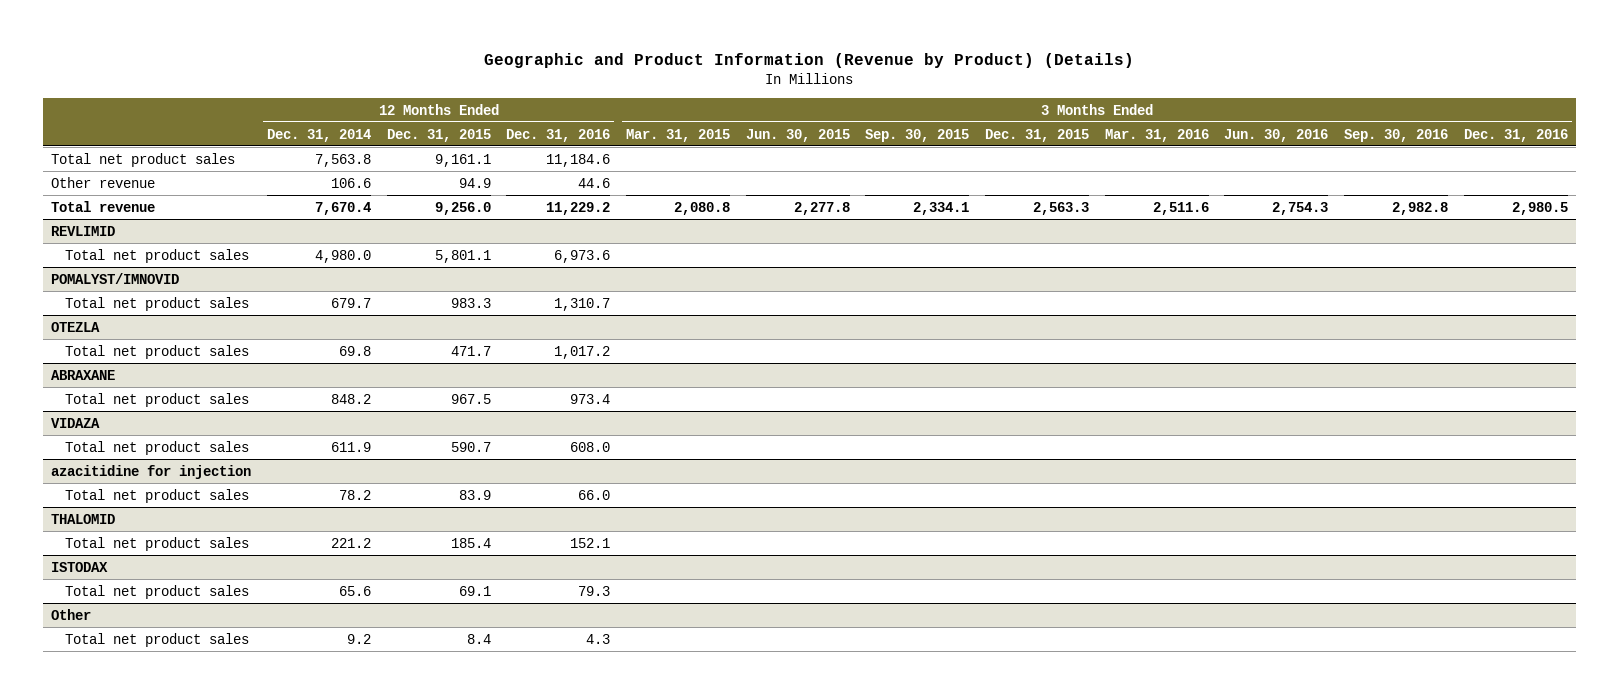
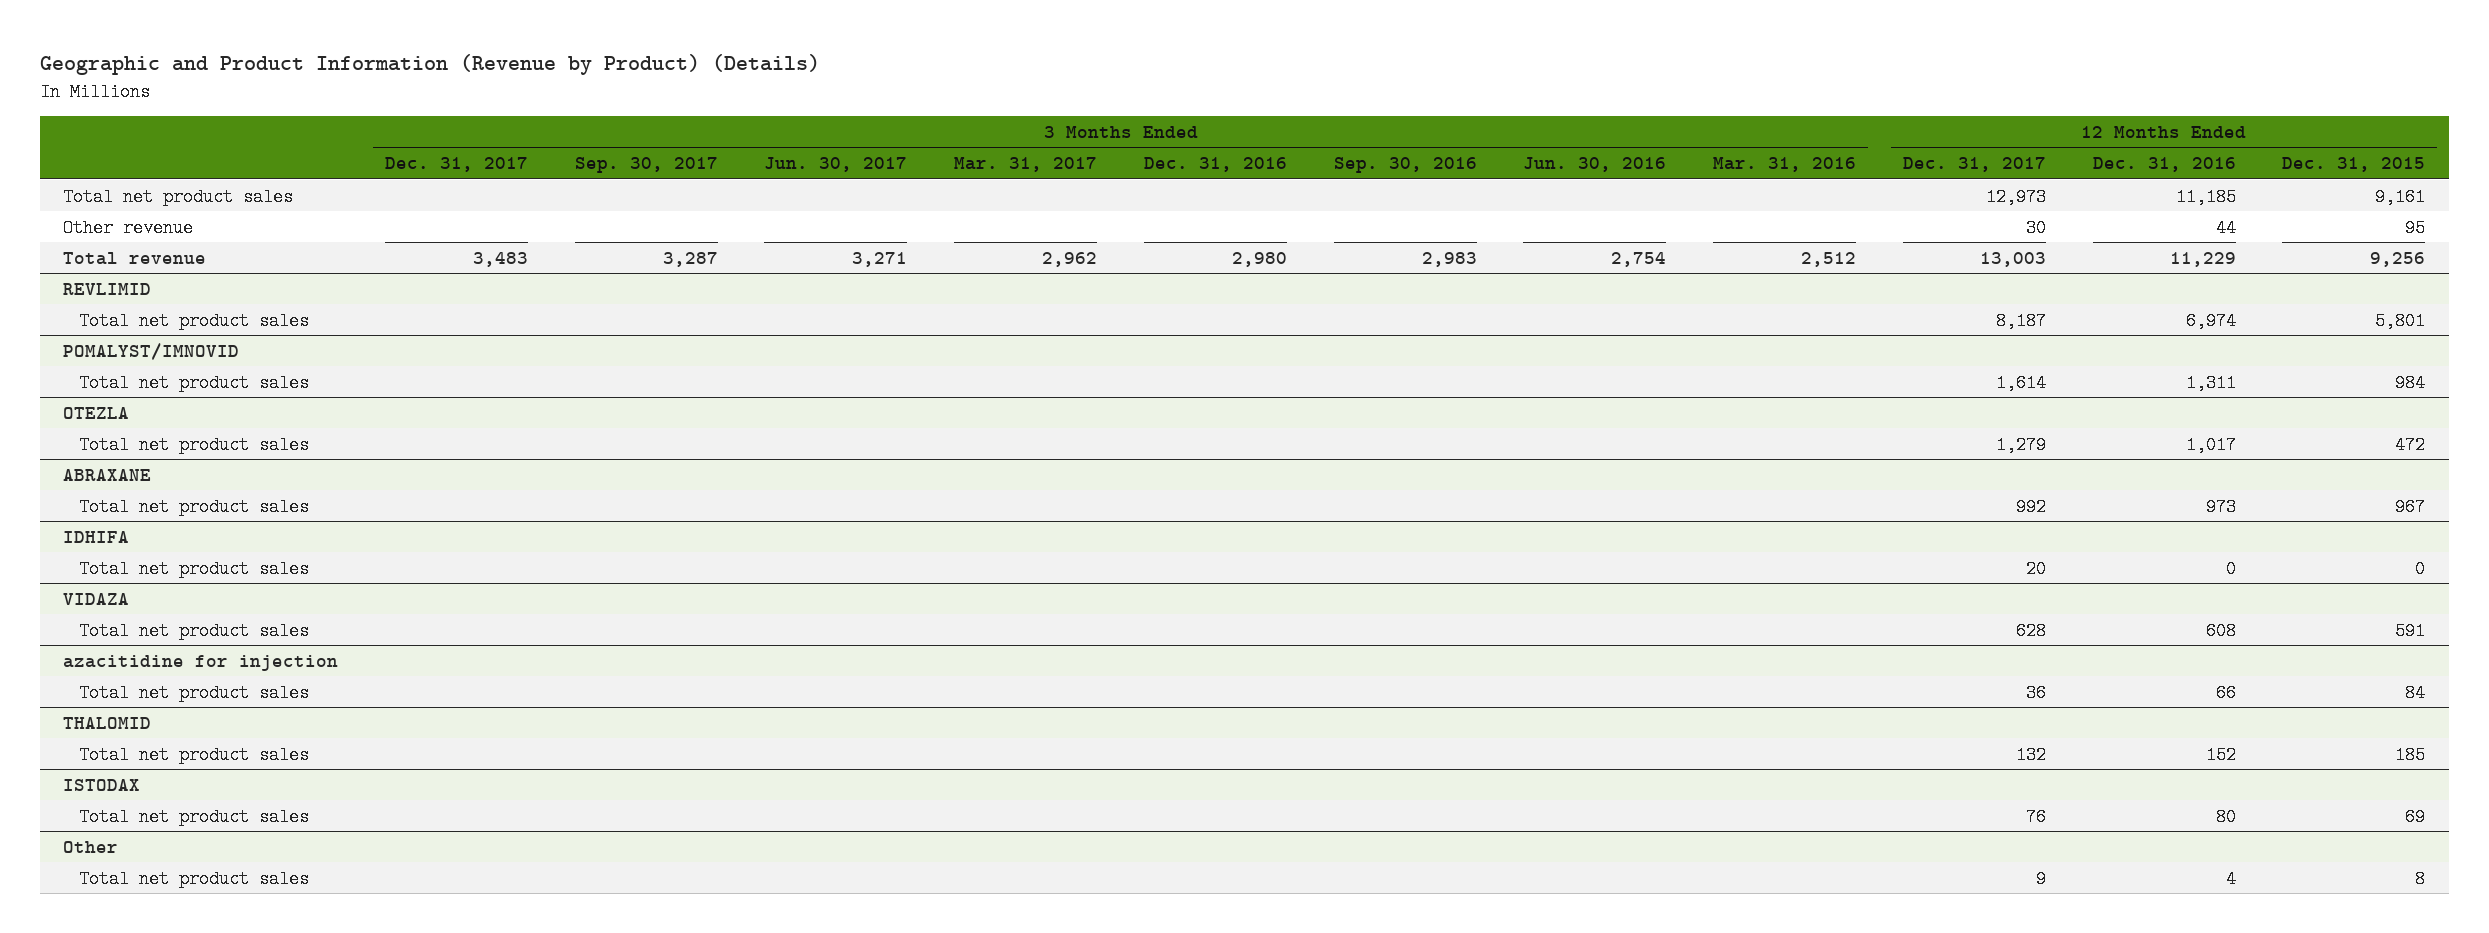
- | 12 Months Ended Dec. 31, 2014 | 12 Months Ended Dec. 31, 2015 | 12 Months Ended Dec. 31, 2016 | 3 Months Ended Mar. 31, 2015 | 3 Months Ended Jun. 30, 2015 | 3 Months Ended Sep. 30, 2015 | 3 Months Ended Dec. 31, 2015 | 3 Months Ended Mar. 31, 2016 | 3 Months Ended Jun. 30, 2016 | 3 Months Ended Sep. 30, 2016 | 3 Months Ended Dec. 31, 2016
+ | 3 Months Ended Dec. 31, 2017 | 3 Months Ended Sep. 30, 2017 | 3 Months Ended Jun. 30, 2017 | 3 Months Ended Mar. 31, 2017 | 3 Months Ended Dec. 31, 2016 | 3 Months Ended Sep. 30, 2016 | 3 Months Ended Jun. 30, 2016 | 3 Months Ended Mar. 31, 2016 | 12 Months Ended Dec. 31, 2017 | 12 Months Ended Dec. 31, 2016 | 12 Months Ended Dec. 31, 2015
- Total net product sales | 7,563.8 | 9,161.1 | 11,184.6 | | | | | | | |
- Other revenue | 106.6 | 94.9 | 44.6 | | | | | | | |
- Total revenue | 7,670.4 | 9,256.0 | 11,229.2 | 2,080.8 | 2,277.8 | 2,334.1 | 2,563.3 | 2,511.6 | 2,754.3 | 2,982.8 | 2,980.5
+ Total net product sales | | | | | | | | | 12,973 | 11,185 | 9,161
+ Other revenue | | | | | | | | | 30 | 44 | 95
+ Total revenue | 3,483 | 3,287 | 3,271 | 2,962 | 2,980 | 2,983 | 2,754 | 2,512 | 13,003 | 11,229 | 9,256
@ REVLIMID
- Total net product sales | 4,980.0 | 5,801.1 | 6,973.6 | | | | | | | |
+ Total net product sales | | | | | | | | | 8,187 | 6,974 | 5,801
@ POMALYST/IMNOVID
- Total net product sales | 679.7 | 983.3 | 1,310.7 | | | | | | | |
+ Total net product sales | | | | | | | | | 1,614 | 1,311 | 984
@ OTEZLA
- Total net product sales | 69.8 | 471.7 | 1,017.2 | | | | | | | |
+ Total net product sales | | | | | | | | | 1,279 | 1,017 | 472
@ ABRAXANE
- Total net product sales | 848.2 | 967.5 | 973.4 | | | | | | | |
+ Total net product sales | | | | | | | | | 992 | 973 | 967
+ IDHIFA
+ Total net product sales | | | | | | | | | 20 | 0 | 0
@ VIDAZA
- Total net product sales | 611.9 | 590.7 | 608.0 | | | | | | | |
+ Total net product sales | | | | | | | | | 628 | 608 | 591
@ azacitidine for injection
- Total net product sales | 78.2 | 83.9 | 66.0 | | | | | | | |
+ Total net product sales | | | | | | | | | 36 | 66 | 84
@ THALOMID
- Total net product sales | 221.2 | 185.4 | 152.1 | | | | | | | |
+ Total net product sales | | | | | | | | | 132 | 152 | 185
@ ISTODAX
- Total net product sales | 65.6 | 69.1 | 79.3 | | | | | | | |
+ Total net product sales | | | | | | | | | 76 | 80 | 69
@ Other
- Total net product sales | 9.2 | 8.4 | 4.3 | | | | | | | |
+ Total net product sales | | | | | | | | | 9 | 4 | 8

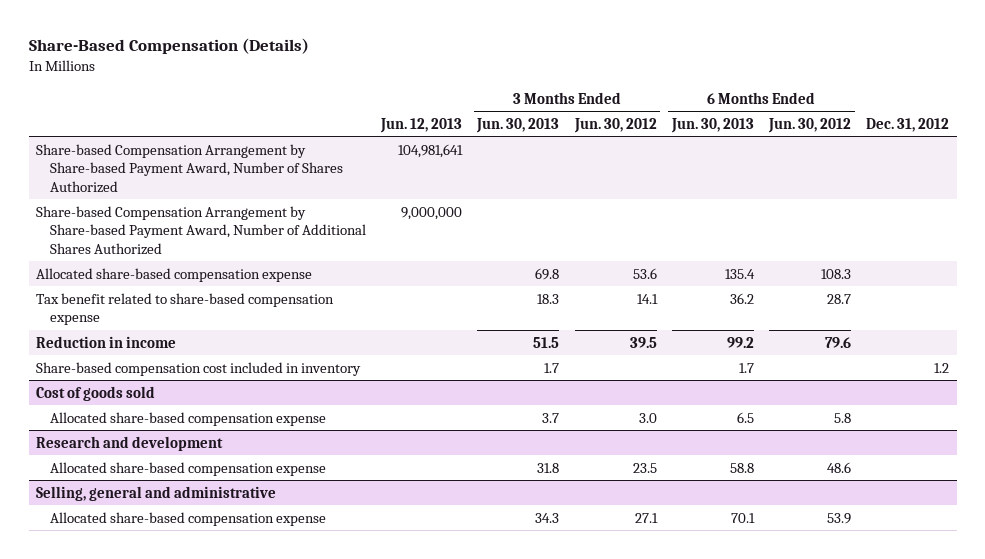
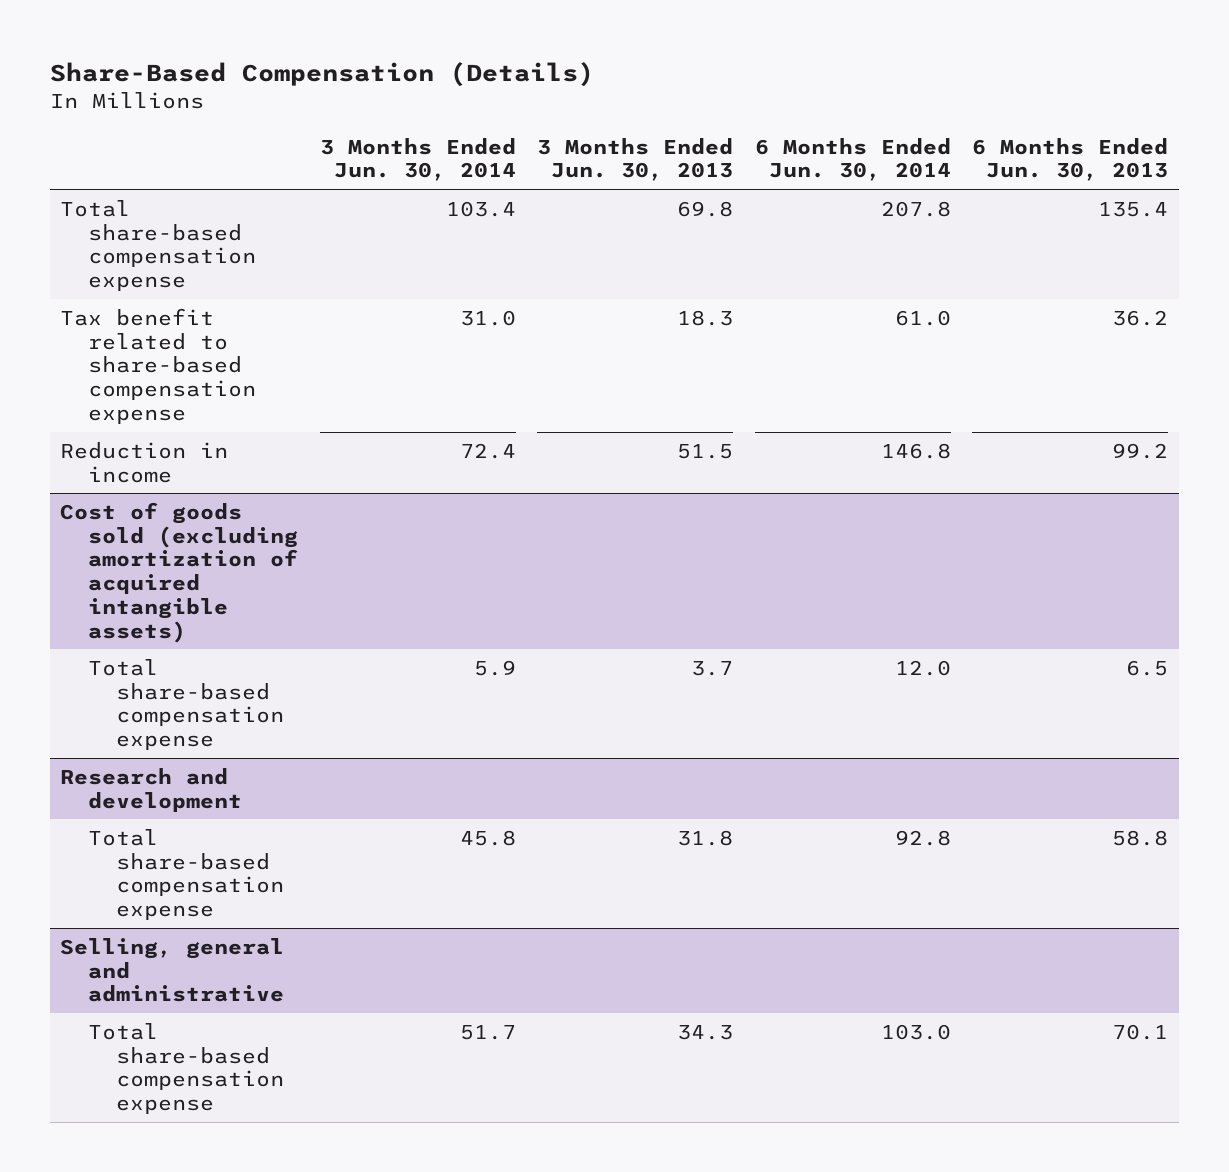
- | Jun. 12, 2013 | 3 Months Ended Jun. 30, 2013 | 3 Months Ended Jun. 30, 2012 | 6 Months Ended Jun. 30, 2013 | 6 Months Ended Jun. 30, 2012 | Dec. 31, 2012
+ | 3 Months Ended Jun. 30, 2014 | 3 Months Ended Jun. 30, 2013 | 6 Months Ended Jun. 30, 2014 | 6 Months Ended Jun. 30, 2013
- Share-based Compensation Arrangement by Share-based Payment Award, Number of Shares Authorized | 104,981,641 | | | | |
- Share-based Compensation Arrangement by Share-based Payment Award, Number of Additional Shares Authorized | 9,000,000 | | | | |
- Allocated share-based compensation expense | | 69.8 | 53.6 | 135.4 | 108.3 |
+ Total share-based compensation expense | 103.4 | 69.8 | 207.8 | 135.4
- Share-based compensation cost included in inventory | | 1.7 | | 1.7 | | 1.2
- Cost of goods sold
- Allocated share-based compensation expense | | 3.7 | 3.0 | 6.5 | 5.8 |
+ Cost of goods sold (excluding amortization of acquired intangible assets)
+ Total share-based compensation expense | 5.9 | 3.7 | 12.0 | 6.5
@ Research and development
- Allocated share-based compensation expense | | 31.8 | 23.5 | 58.8 | 48.6 |
+ Total share-based compensation expense | 45.8 | 31.8 | 92.8 | 58.8
@ Selling, general and administrative
- Allocated share-based compensation expense | | 34.3 | 27.1 | 70.1 | 53.9 |
+ Total share-based compensation expense | 51.7 | 34.3 | 103.0 | 70.1

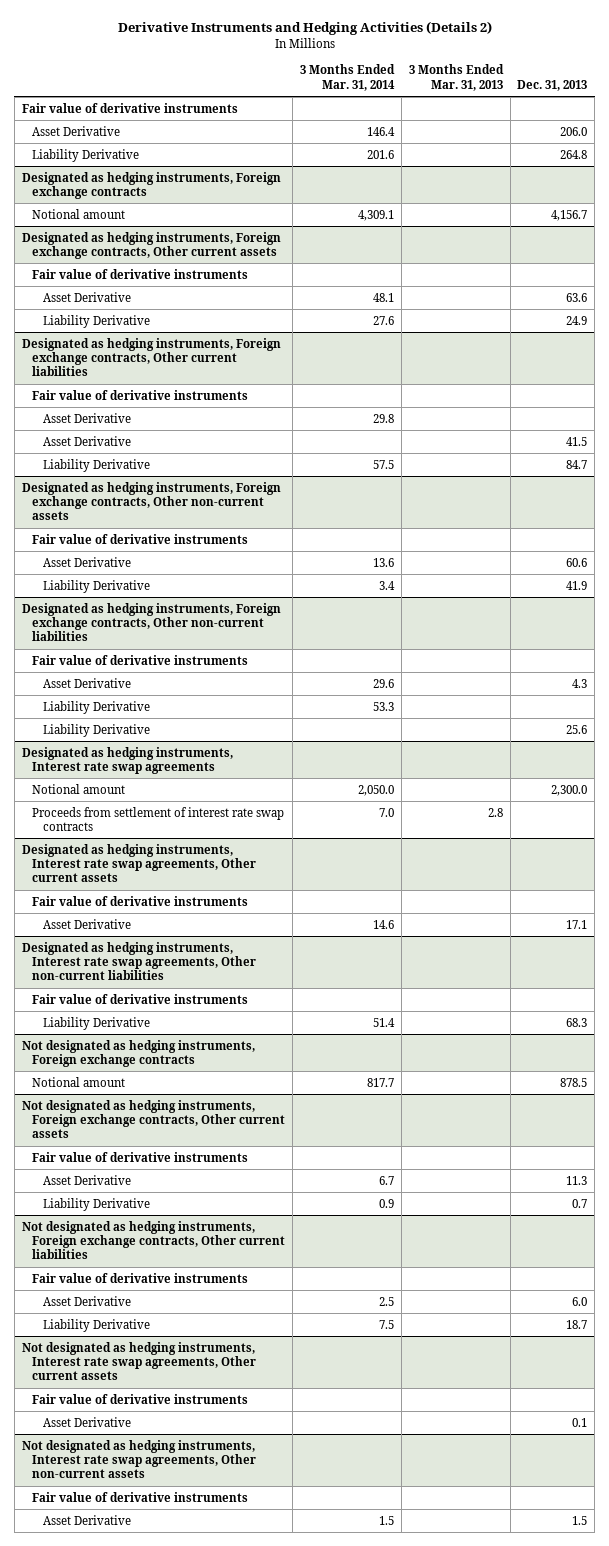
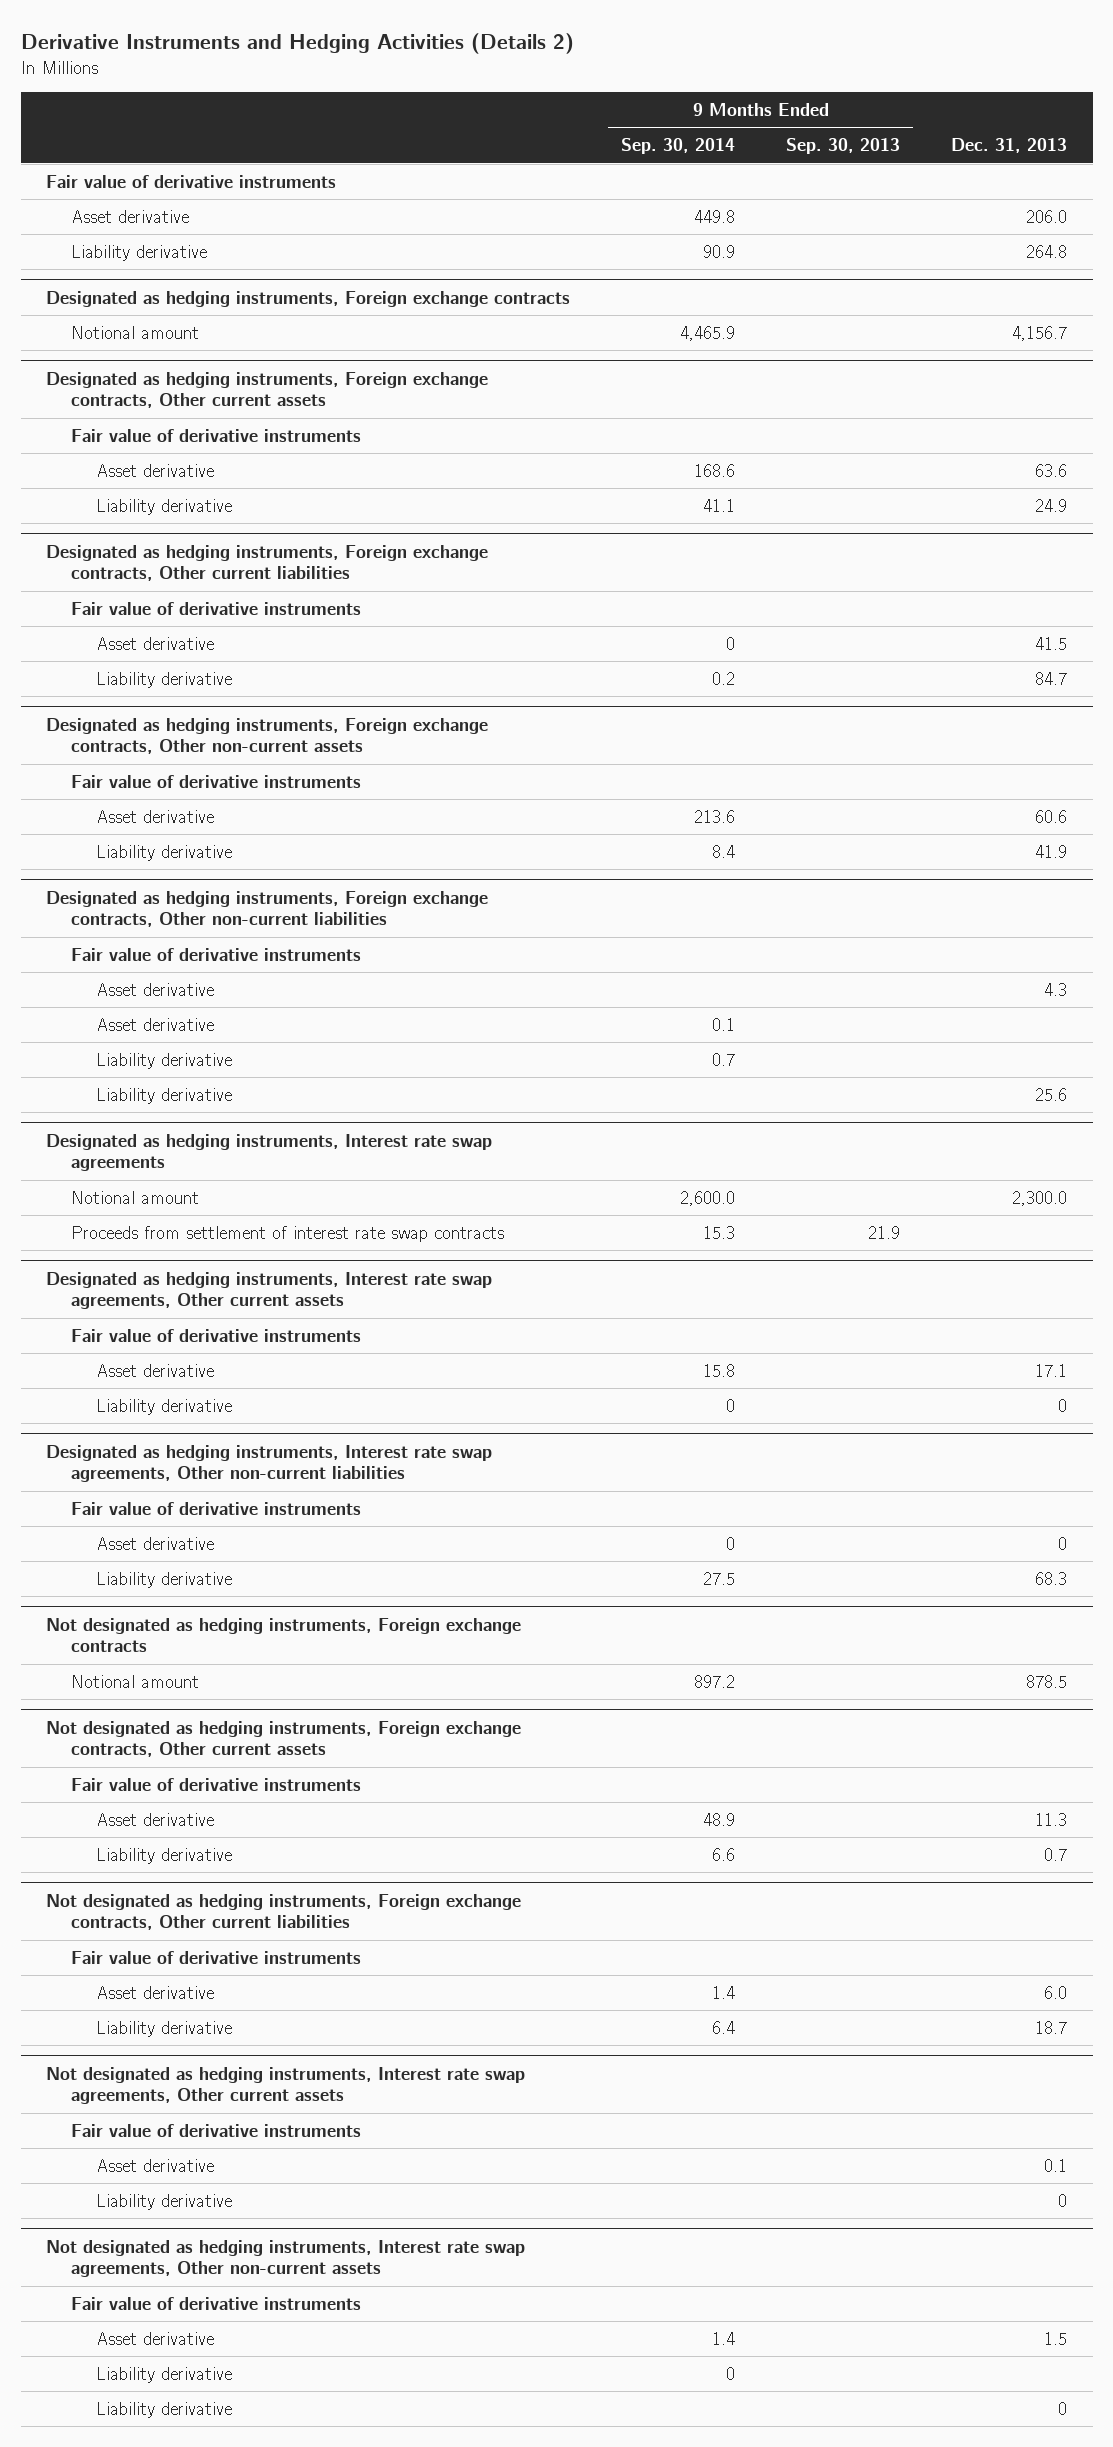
- | 3 Months Ended Mar. 31, 2014 | 3 Months Ended Mar. 31, 2013 | Dec. 31, 2013
+ | 9 Months Ended Sep. 30, 2014 | 9 Months Ended Sep. 30, 2013 | Dec. 31, 2013
- Asset Derivative | 146.4 | | 206.0
- Liability Derivative | 201.6 | | 264.8
+ Asset derivative | 449.8 | | 206.0
+ Liability derivative | 90.9 | | 264.8
@ Designated as hedging instruments, Foreign exchange contracts, Other current assets
- Asset Derivative | 48.1 | | 63.6
- Liability Derivative | 27.6 | | 24.9
+ Asset derivative | 168.6 | | 63.6
+ Liability derivative | 41.1 | | 24.9
@ Designated as hedging instruments, Foreign exchange contracts, Other current liabilities
- Asset Derivative | 29.8 | |
- Asset Derivative | | | 41.5
- Liability Derivative | 57.5 | | 84.7
+ Asset derivative | 0 | | 41.5
+ Liability derivative | 0.2 | | 84.7
@ Designated as hedging instruments, Foreign exchange contracts, Other non-current assets
- Asset Derivative | 13.6 | | 60.6
- Liability Derivative | 3.4 | | 41.9
+ Asset derivative | 213.6 | | 60.6
+ Liability derivative | 8.4 | | 41.9
@ Designated as hedging instruments, Foreign exchange contracts, Other non-current liabilities
- Asset Derivative | 29.6 | | 4.3
- Liability Derivative | 53.3 | |
- Liability Derivative | | | 25.6
+ Asset derivative | | | 4.3
+ Asset derivative | 0.1 | |
+ Liability derivative | 0.7 | |
+ Liability derivative | | | 25.6
@ Designated as hedging instruments, Interest rate swap agreements, Other current assets
- Asset Derivative | 14.6 | | 17.1
+ Asset derivative | 15.8 | | 17.1
+ Liability derivative | 0 | | 0
@ Designated as hedging instruments, Interest rate swap agreements, Other non-current liabilities
- Liability Derivative | 51.4 | | 68.3
+ Asset derivative | 0 | | 0
+ Liability derivative | 27.5 | | 68.3
@ Not designated as hedging instruments, Foreign exchange contracts, Other current assets
- Asset Derivative | 6.7 | | 11.3
- Liability Derivative | 0.9 | | 0.7
+ Asset derivative | 48.9 | | 11.3
+ Liability derivative | 6.6 | | 0.7
@ Not designated as hedging instruments, Foreign exchange contracts, Other current liabilities
- Asset Derivative | 2.5 | | 6.0
- Liability Derivative | 7.5 | | 18.7
+ Asset derivative | 1.4 | | 6.0
+ Liability derivative | 6.4 | | 18.7
@ Not designated as hedging instruments, Interest rate swap agreements, Other current assets
- Asset Derivative | | | 0.1
+ Asset derivative | | | 0.1
+ Liability derivative | | | 0
@ Not designated as hedging instruments, Interest rate swap agreements, Other non-current assets
- Asset Derivative | 1.5 | | 1.5
+ Asset derivative | 1.4 | | 1.5
+ Liability derivative | 0 | |
+ Liability derivative | | | 0

